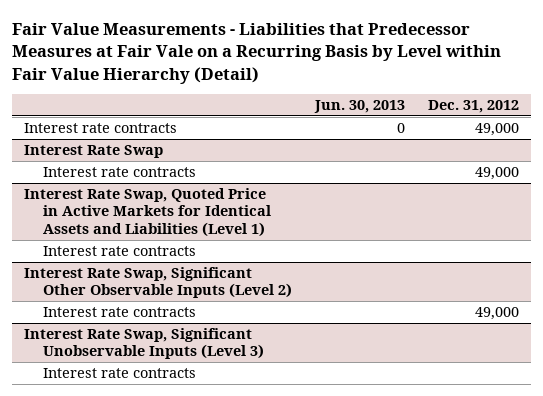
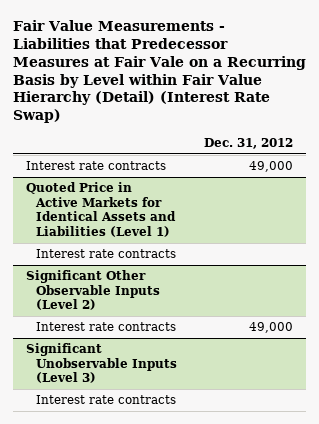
- Fair Value Measurements - Liabilities that Predecessor Measures at Fair Vale on a Recurring Basis by Level within Fair Value Hierarchy (Detail)
+ Fair Value Measurements - Liabilities that Predecessor Measures at Fair Vale on a Recurring Basis by Level within Fair Value Hierarchy (Detail) (Interest Rate Swap)
- | Jun. 30, 2013 | Dec. 31, 2012
+ | Dec. 31, 2012
- Interest Rate Swap
- Interest rate contracts | | 49,000
- Interest Rate Swap, Quoted Price in Active Markets for Identical Assets and Liabilities (Level 1)
+ Quoted Price in Active Markets for Identical Assets and Liabilities (Level 1)
- Interest Rate Swap, Significant Other Observable Inputs (Level 2)
+ Significant Other Observable Inputs (Level 2)
- Interest Rate Swap, Significant Unobservable Inputs (Level 3)
+ Significant Unobservable Inputs (Level 3)

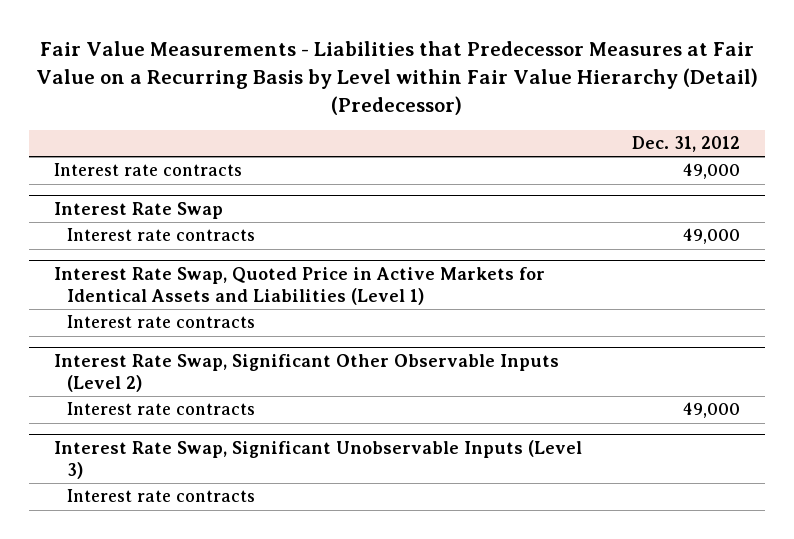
- Fair Value Measurements - Liabilities that Predecessor Measures at Fair Vale on a Recurring Basis by Level within Fair Value Hierarchy (Detail) (Interest Rate Swap)
+ Fair Value Measurements - Liabilities that Predecessor Measures at Fair Value on a Recurring Basis by Level within Fair Value Hierarchy (Detail) (Predecessor)
- Quoted Price in Active Markets for Identical Assets and Liabilities (Level 1)
+ Interest Rate Swap
+ Interest rate contracts | 49,000
+ Interest Rate Swap, Quoted Price in Active Markets for Identical Assets and Liabilities (Level 1)
- Significant Other Observable Inputs (Level 2)
+ Interest Rate Swap, Significant Other Observable Inputs (Level 2)
- Significant Unobservable Inputs (Level 3)
+ Interest Rate Swap, Significant Unobservable Inputs (Level 3)

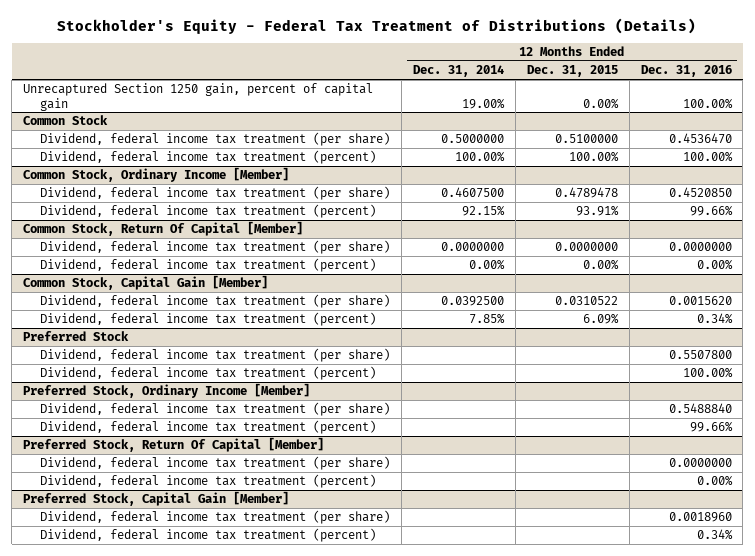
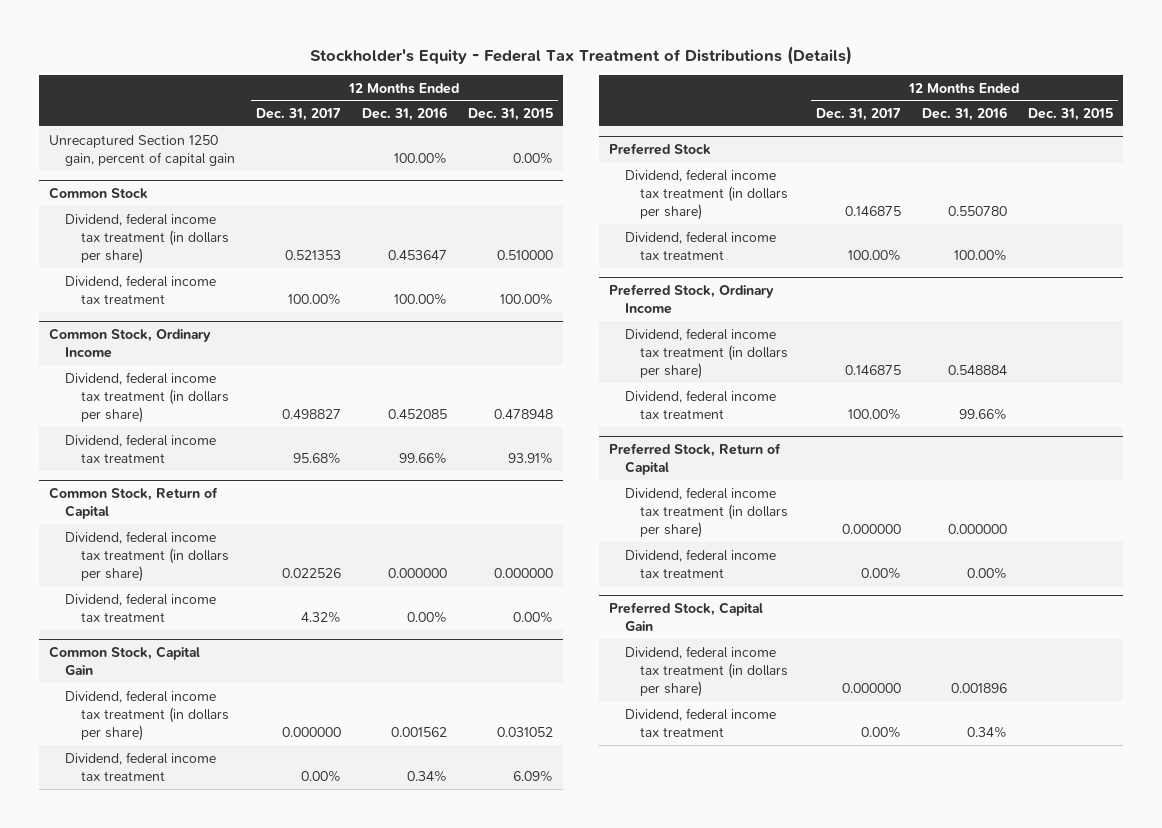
- | 12 Months Ended Dec. 31, 2014 | 12 Months Ended Dec. 31, 2015 | 12 Months Ended Dec. 31, 2016
+ | 12 Months Ended Dec. 31, 2017 | 12 Months Ended Dec. 31, 2016 | 12 Months Ended Dec. 31, 2015
@ Common Stock
- Dividend, federal income tax treatment (per share) | 0.5000000 | 0.5100000 | 0.4536470
- Dividend, federal income tax treatment (percent) | 100.00% | 100.00% | 100.00%
- Common Stock, Ordinary Income [Member]
- Dividend, federal income tax treatment (per share) | 0.4607500 | 0.4789478 | 0.4520850
- Dividend, federal income tax treatment (percent) | 92.15% | 93.91% | 99.66%
- Common Stock, Return Of Capital [Member]
- Dividend, federal income tax treatment (per share) | 0.0000000 | 0.0000000 | 0.0000000
- Dividend, federal income tax treatment (percent) | 0.00% | 0.00% | 0.00%
- Common Stock, Capital Gain [Member]
- Dividend, federal income tax treatment (per share) | 0.0392500 | 0.0310522 | 0.0015620
- Dividend, federal income tax treatment (percent) | 7.85% | 6.09% | 0.34%
@ Common Stock
+ Dividend, federal income tax treatment (in dollars per share) | 0.521353 | 0.453647 | 0.510000
+ Dividend, federal income tax treatment | 100.00% | 100.00% | 100.00%
+ Common Stock, Ordinary Income
+ Dividend, federal income tax treatment (in dollars per share) | 0.498827 | 0.452085 | 0.478948
+ Dividend, federal income tax treatment | 95.68% | 99.66% | 93.91%
+ Common Stock, Return of Capital
+ Dividend, federal income tax treatment (in dollars per share) | 0.022526 | 0.000000 | 0.000000
+ Dividend, federal income tax treatment | 4.32% | 0.00% | 0.00%
+ Common Stock, Capital Gain
+ Dividend, federal income tax treatment (in dollars per share) | 0.000000 | 0.001562 | 0.031052
+ Dividend, federal income tax treatment | 0.00% | 0.34% | 6.09%
@ Preferred Stock
- Dividend, federal income tax treatment (per share) | | | 0.5507800
- Dividend, federal income tax treatment (percent) | | | 100.00%
- Preferred Stock, Ordinary Income [Member]
- Dividend, federal income tax treatment (per share) | | | 0.5488840
- Dividend, federal income tax treatment (percent) | | | 99.66%
- Preferred Stock, Return Of Capital [Member]
- Dividend, federal income tax treatment (per share) | | | 0.0000000
- Dividend, federal income tax treatment (percent) | | | 0.00%
- Preferred Stock, Capital Gain [Member]
- Dividend, federal income tax treatment (per share) | | | 0.0018960
- Dividend, federal income tax treatment (percent) | | | 0.34%
@ Preferred Stock
+ Dividend, federal income tax treatment (in dollars per share) | 0.146875 | 0.550780 |
+ Dividend, federal income tax treatment | 100.00% | 100.00% |
+ Preferred Stock, Ordinary Income
+ Dividend, federal income tax treatment (in dollars per share) | 0.146875 | 0.548884 |
+ Dividend, federal income tax treatment | 100.00% | 99.66% |
+ Preferred Stock, Return of Capital
+ Dividend, federal income tax treatment (in dollars per share) | 0.000000 | 0.000000 |
+ Dividend, federal income tax treatment | 0.00% | 0.00% |
+ Preferred Stock, Capital Gain
+ Dividend, federal income tax treatment (in dollars per share) | 0.000000 | 0.001896 |
+ Dividend, federal income tax treatment | 0.00% | 0.34% |

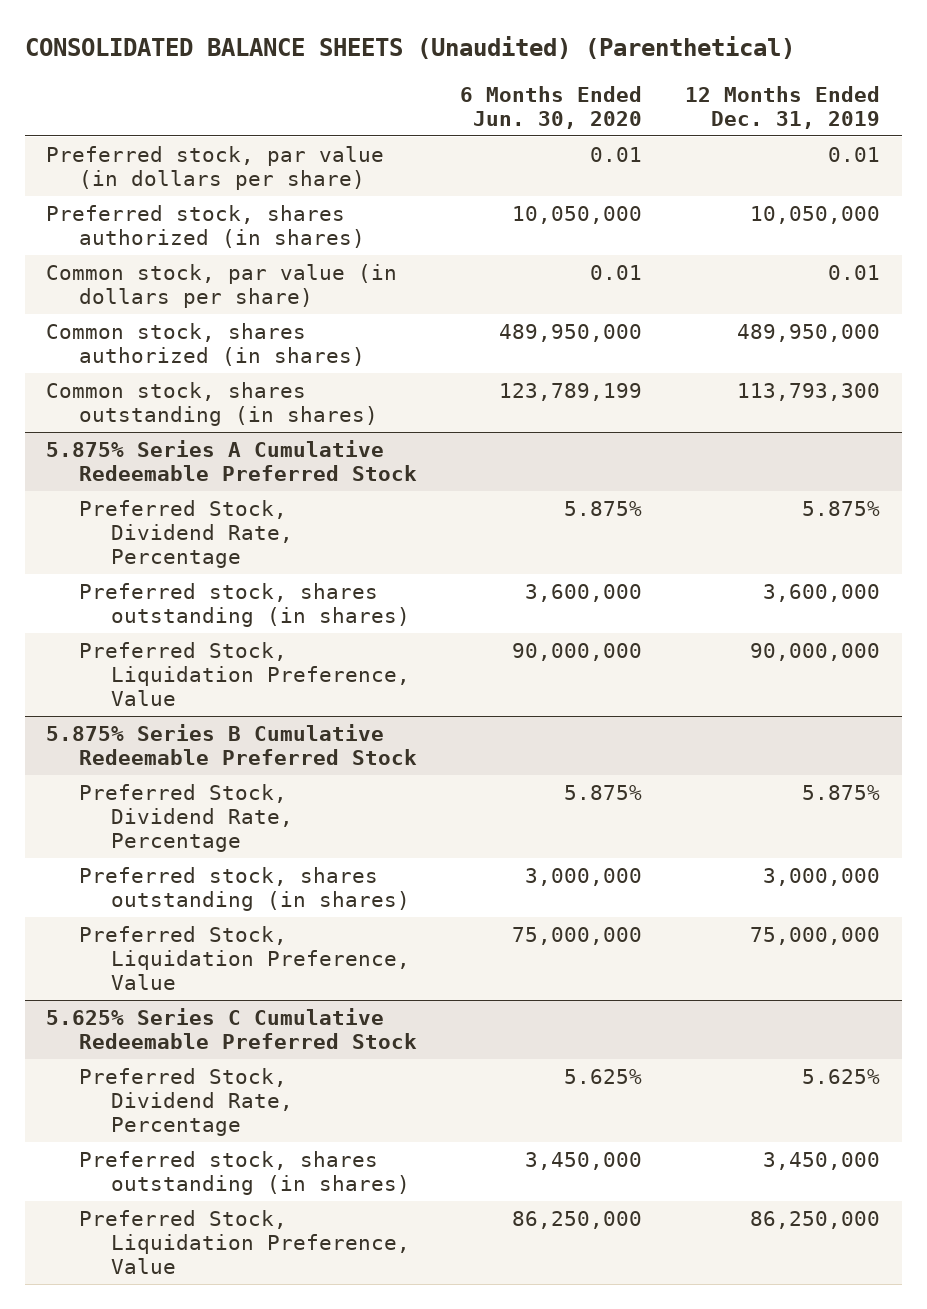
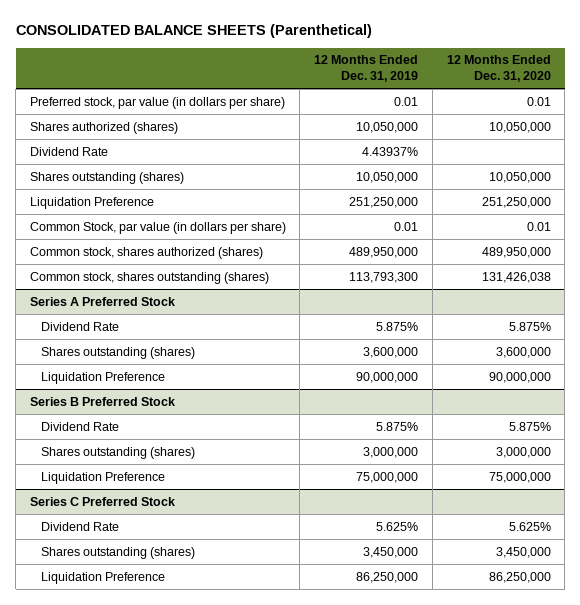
- CONSOLIDATED BALANCE SHEETS (Unaudited) (Parenthetical)
+ CONSOLIDATED BALANCE SHEETS (Parenthetical)
- | 6 Months Ended Jun. 30, 2020 | 12 Months Ended Dec. 31, 2019
+ | 12 Months Ended Dec. 31, 2019 | 12 Months Ended Dec. 31, 2020
- Preferred stock, shares authorized (in shares) | 10,050,000 | 10,050,000
- Common stock, par value (in dollars per share) | 0.01 | 0.01
- Common stock, shares authorized (in shares) | 489,950,000 | 489,950,000
- Common stock, shares outstanding (in shares) | 123,789,199 | 113,793,300
- 5.875% Series A Cumulative Redeemable Preferred Stock
- Preferred Stock, Dividend Rate, Percentage | 5.875% | 5.875%
- Preferred stock, shares outstanding (in shares) | 3,600,000 | 3,600,000
- Preferred Stock, Liquidation Preference, Value | 90,000,000 | 90,000,000
- 5.875% Series B Cumulative Redeemable Preferred Stock
- Preferred Stock, Dividend Rate, Percentage | 5.875% | 5.875%
- Preferred stock, shares outstanding (in shares) | 3,000,000 | 3,000,000
- Preferred Stock, Liquidation Preference, Value | 75,000,000 | 75,000,000
- 5.625% Series C Cumulative Redeemable Preferred Stock
- Preferred Stock, Dividend Rate, Percentage | 5.625% | 5.625%
- Preferred stock, shares outstanding (in shares) | 3,450,000 | 3,450,000
- Preferred Stock, Liquidation Preference, Value | 86,250,000 | 86,250,000
+ Shares authorized (shares) | 10,050,000 | 10,050,000
+ Dividend Rate | 4.43937% |
+ Shares outstanding (shares) | 10,050,000 | 10,050,000
+ Liquidation Preference | 251,250,000 | 251,250,000
+ Common Stock, par value (in dollars per share) | 0.01 | 0.01
+ Common stock, shares authorized (shares) | 489,950,000 | 489,950,000
+ Common stock, shares outstanding (shares) | 113,793,300 | 131,426,038
+ Series A Preferred Stock
+ Dividend Rate | 5.875% | 5.875%
+ Shares outstanding (shares) | 3,600,000 | 3,600,000
+ Liquidation Preference | 90,000,000 | 90,000,000
+ Series B Preferred Stock
+ Dividend Rate | 5.875% | 5.875%
+ Shares outstanding (shares) | 3,000,000 | 3,000,000
+ Liquidation Preference | 75,000,000 | 75,000,000
+ Series C Preferred Stock
+ Dividend Rate | 5.625% | 5.625%
+ Shares outstanding (shares) | 3,450,000 | 3,450,000
+ Liquidation Preference | 86,250,000 | 86,250,000

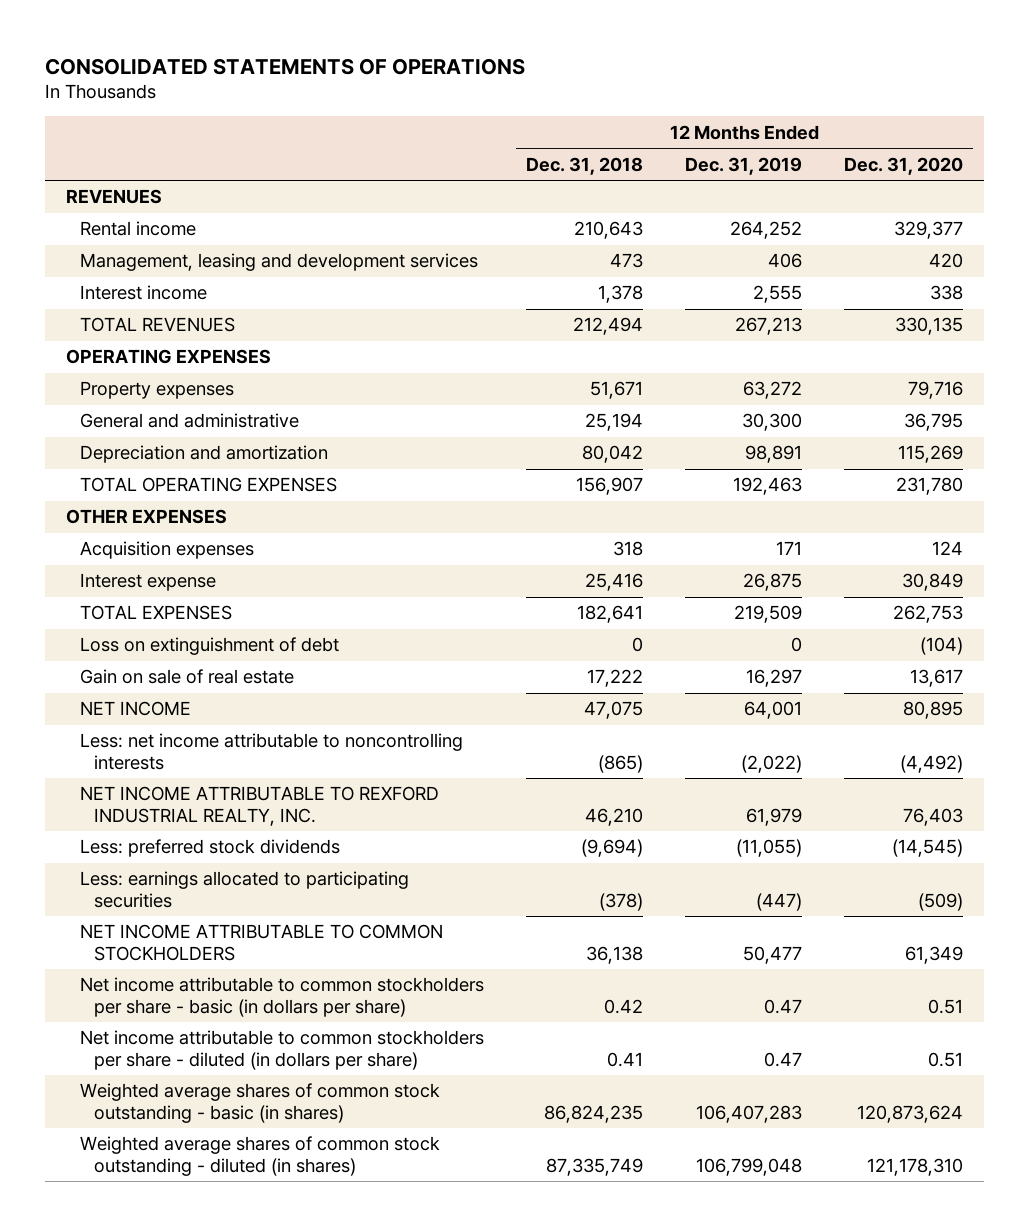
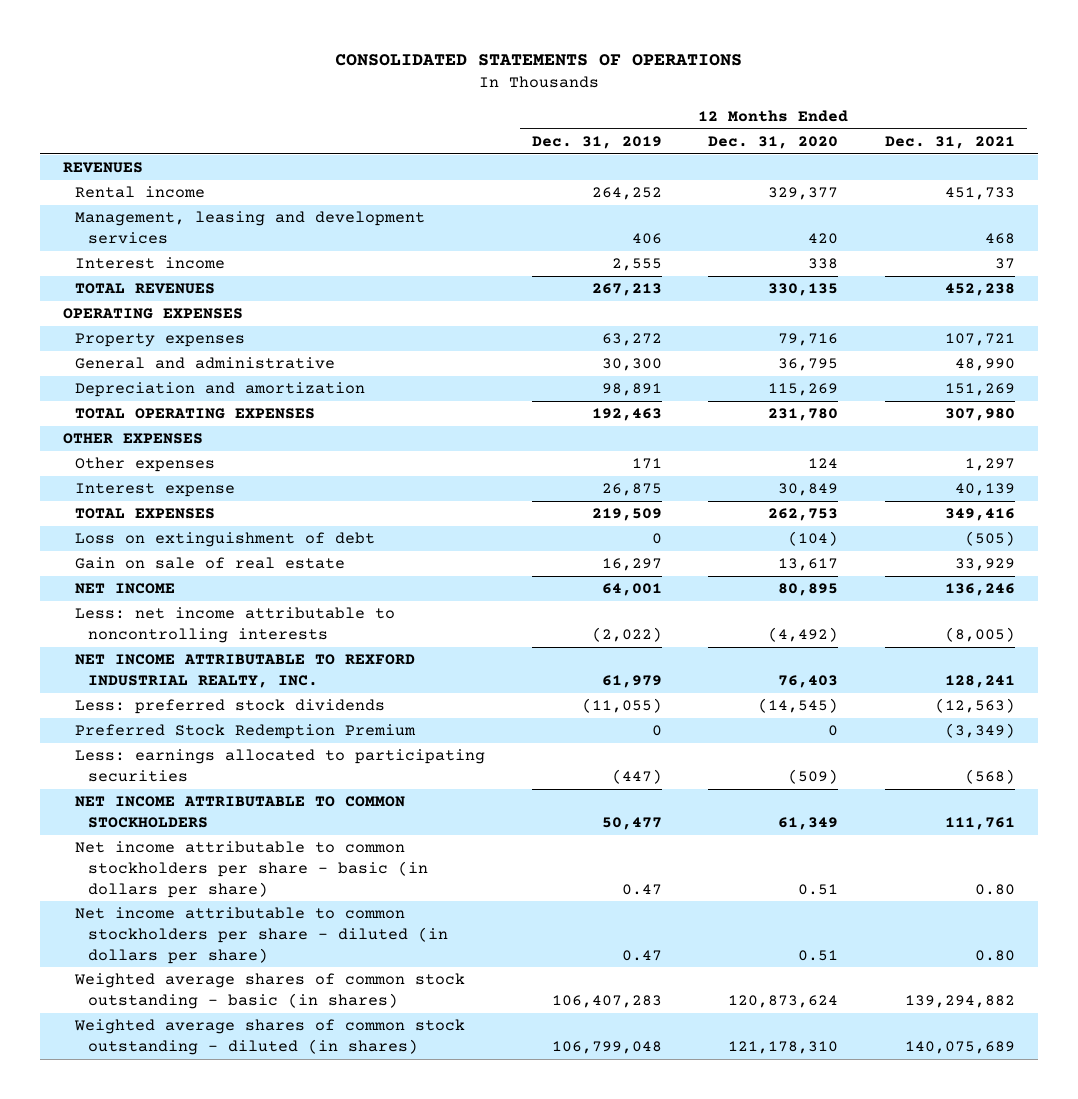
- | 12 Months Ended Dec. 31, 2018 | 12 Months Ended Dec. 31, 2019 | 12 Months Ended Dec. 31, 2020
+ | 12 Months Ended Dec. 31, 2019 | 12 Months Ended Dec. 31, 2020 | 12 Months Ended Dec. 31, 2021
- Acquisition expenses | 318 | 171 | 124
+ Other expenses | 171 | 124 | 1,297
+ Preferred Stock Redemption Premium | 0 | 0 | (3,349)

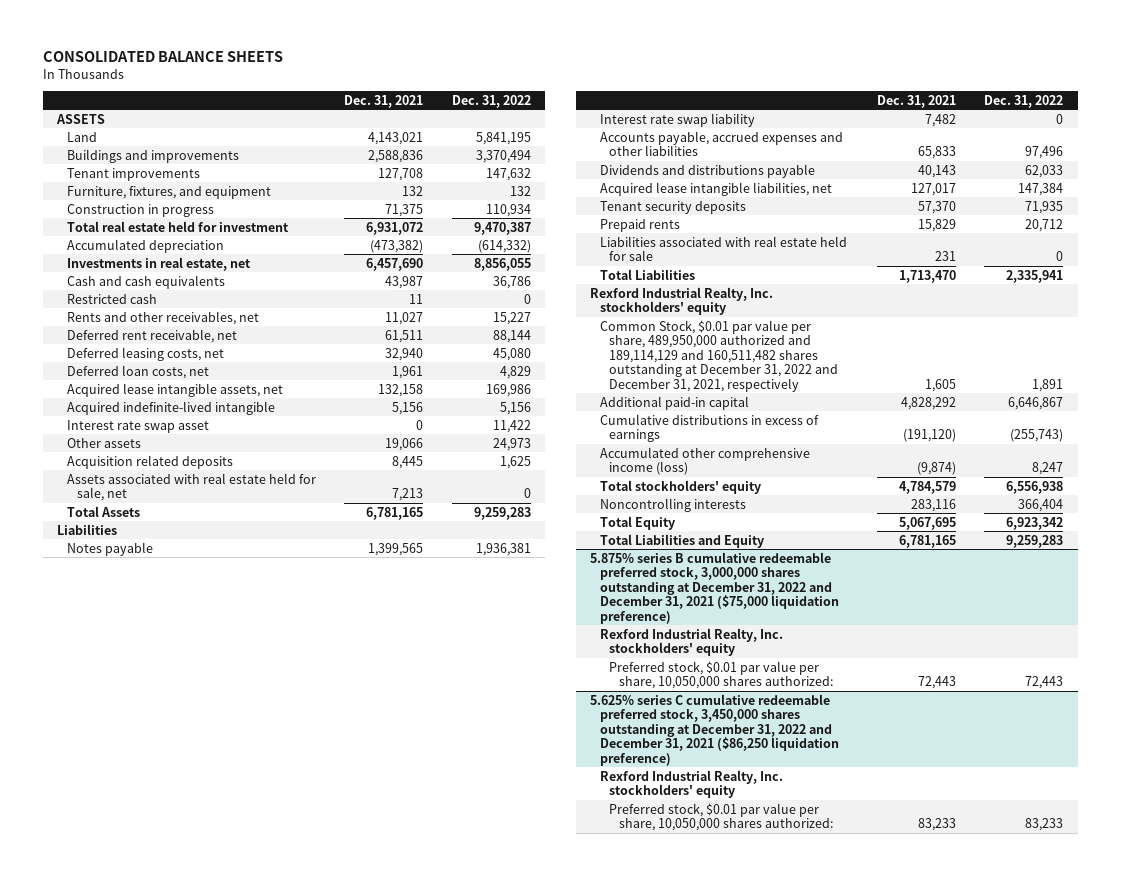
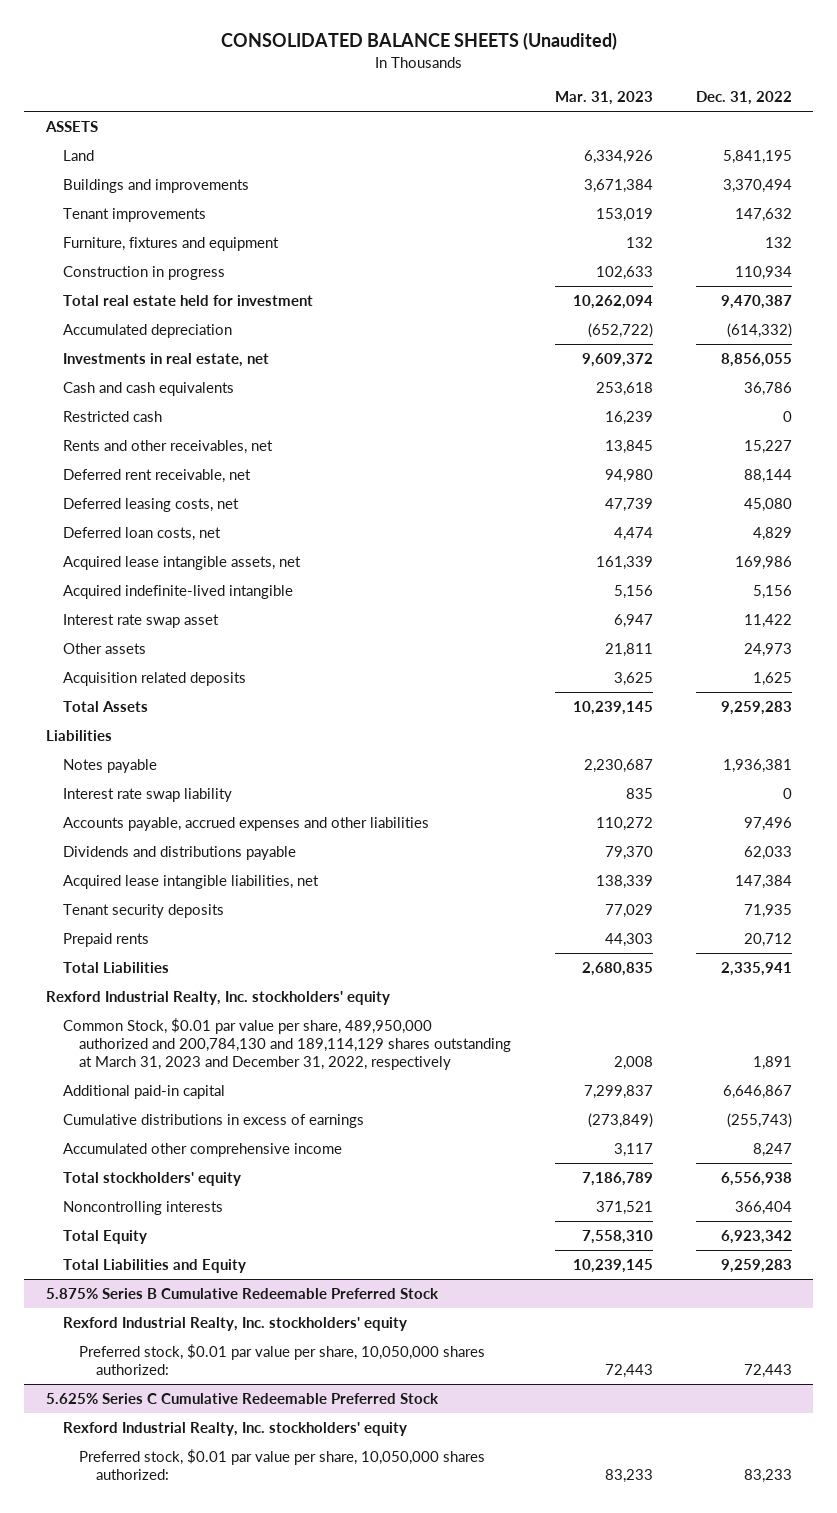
- CONSOLIDATED BALANCE SHEETS
+ CONSOLIDATED BALANCE SHEETS (Unaudited)
- | Dec. 31, 2021 | Dec. 31, 2022
+ | Mar. 31, 2023 | Dec. 31, 2022
- Furniture, fixtures, and equipment | 132 | 132
+ Furniture, fixtures and equipment | 132 | 132
- Assets associated with real estate held for sale, net | 7,213 | 0
- Liabilities associated with real estate held for sale | 231 | 0
- Common Stock, $0.01 par value per share, 489,950,000 authorized and 189,114,129 and 160,511,482 shares outstanding at December 31, 2022 and December 31, 2021, respectively | 1,605 | 1,891
+ Common Stock, $0.01 par value per share, 489,950,000 authorized and 200,784,130 and 189,114,129 shares outstanding at March 31, 2023 and December 31, 2022, respectively | 2,008 | 1,891
- Accumulated other comprehensive income (loss) | (9,874) | 8,247
+ Accumulated other comprehensive income | 3,117 | 8,247
- 5.875% series B cumulative redeemable preferred stock, 3,000,000 shares outstanding at December 31, 2022 and December 31, 2021 ($75,000 liquidation preference)
+ 5.875% Series B Cumulative Redeemable Preferred Stock
- 5.625% series C cumulative redeemable preferred stock, 3,450,000 shares outstanding at December 31, 2022 and December 31, 2021 ($86,250 liquidation preference)
+ 5.625% Series C Cumulative Redeemable Preferred Stock

